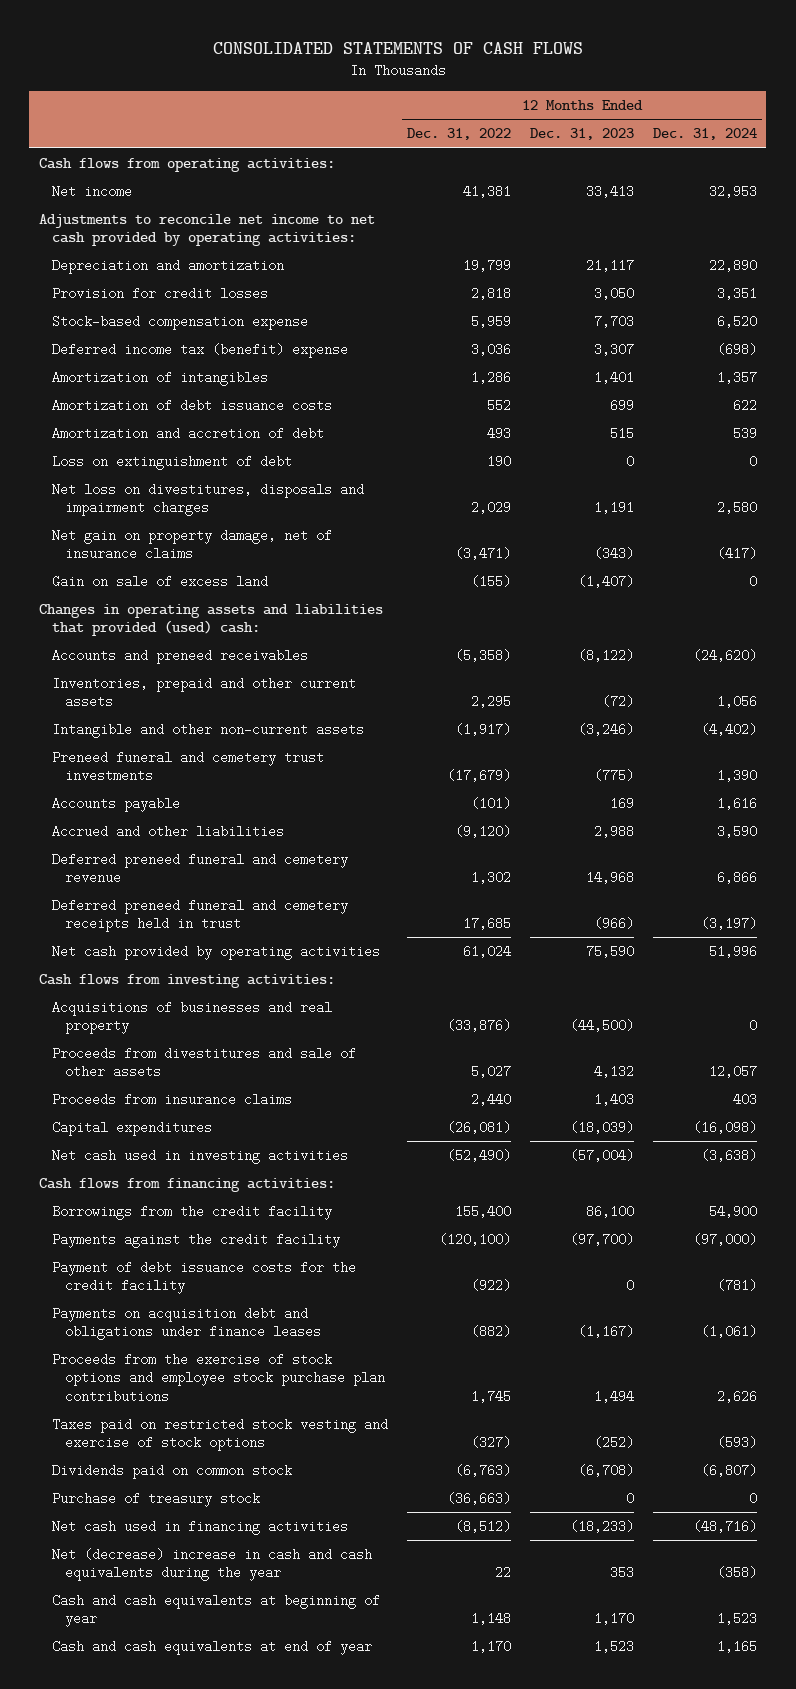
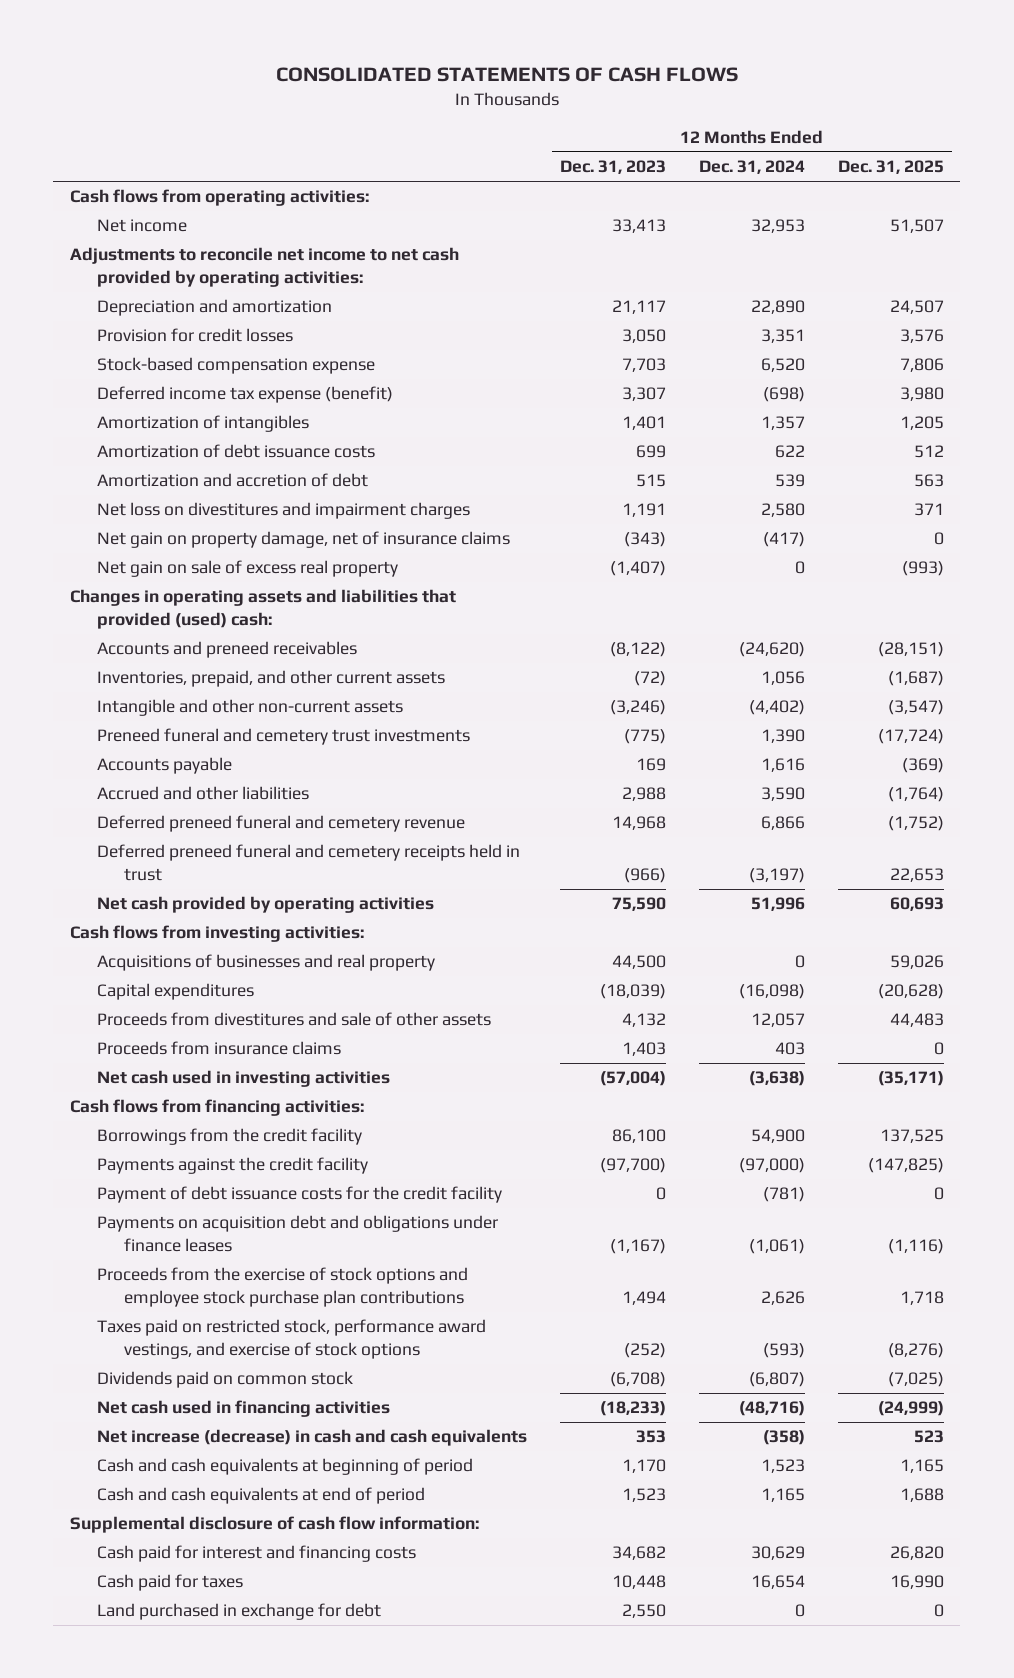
- | 12 Months Ended Dec. 31, 2022 | 12 Months Ended Dec. 31, 2023 | 12 Months Ended Dec. 31, 2024
+ | 12 Months Ended Dec. 31, 2023 | 12 Months Ended Dec. 31, 2024 | 12 Months Ended Dec. 31, 2025
- Deferred income tax (benefit) expense | 3,036 | 3,307 | (698)
+ Deferred income tax expense (benefit) | 3,307 | (698) | 3,980
- Loss on extinguishment of debt | 190 | 0 | 0
- Net loss on divestitures, disposals and impairment charges | 2,029 | 1,191 | 2,580
+ Net loss on divestitures and impairment charges | 1,191 | 2,580 | 371
- Gain on sale of excess land | (155) | (1,407) | 0
+ Net gain on sale of excess real property | (1,407) | 0 | (993)
- Inventories, prepaid and other current assets | 2,295 | (72) | 1,056
+ Inventories, prepaid, and other current assets | (72) | 1,056 | (1,687)
- Acquisitions of businesses and real property | (33,876) | (44,500) | 0
+ Acquisitions of businesses and real property | 44,500 | 0 | 59,026
moved up: Capital expenditures | (18,039) | (16,098) | (20,628)
- Taxes paid on restricted stock vesting and exercise of stock options | (327) | (252) | (593)
+ Taxes paid on restricted stock, performance award vestings, and exercise of stock options | (252) | (593) | (8,276)
- Purchase of treasury stock | (36,663) | 0 | 0
- Net (decrease) increase in cash and cash equivalents during the year | 22 | 353 | (358)
- Cash and cash equivalents at beginning of year | 1,148 | 1,170 | 1,523
- Cash and cash equivalents at end of year | 1,170 | 1,523 | 1,165
+ Net increase (decrease) in cash and cash equivalents | 353 | (358) | 523
+ Cash and cash equivalents at beginning of period | 1,170 | 1,523 | 1,165
+ Cash and cash equivalents at end of period | 1,523 | 1,165 | 1,688
+ Supplemental disclosure of cash flow information:
+ Cash paid for interest and financing costs | 34,682 | 30,629 | 26,820
+ Cash paid for taxes | 10,448 | 16,654 | 16,990
+ Land purchased in exchange for debt | 2,550 | 0 | 0

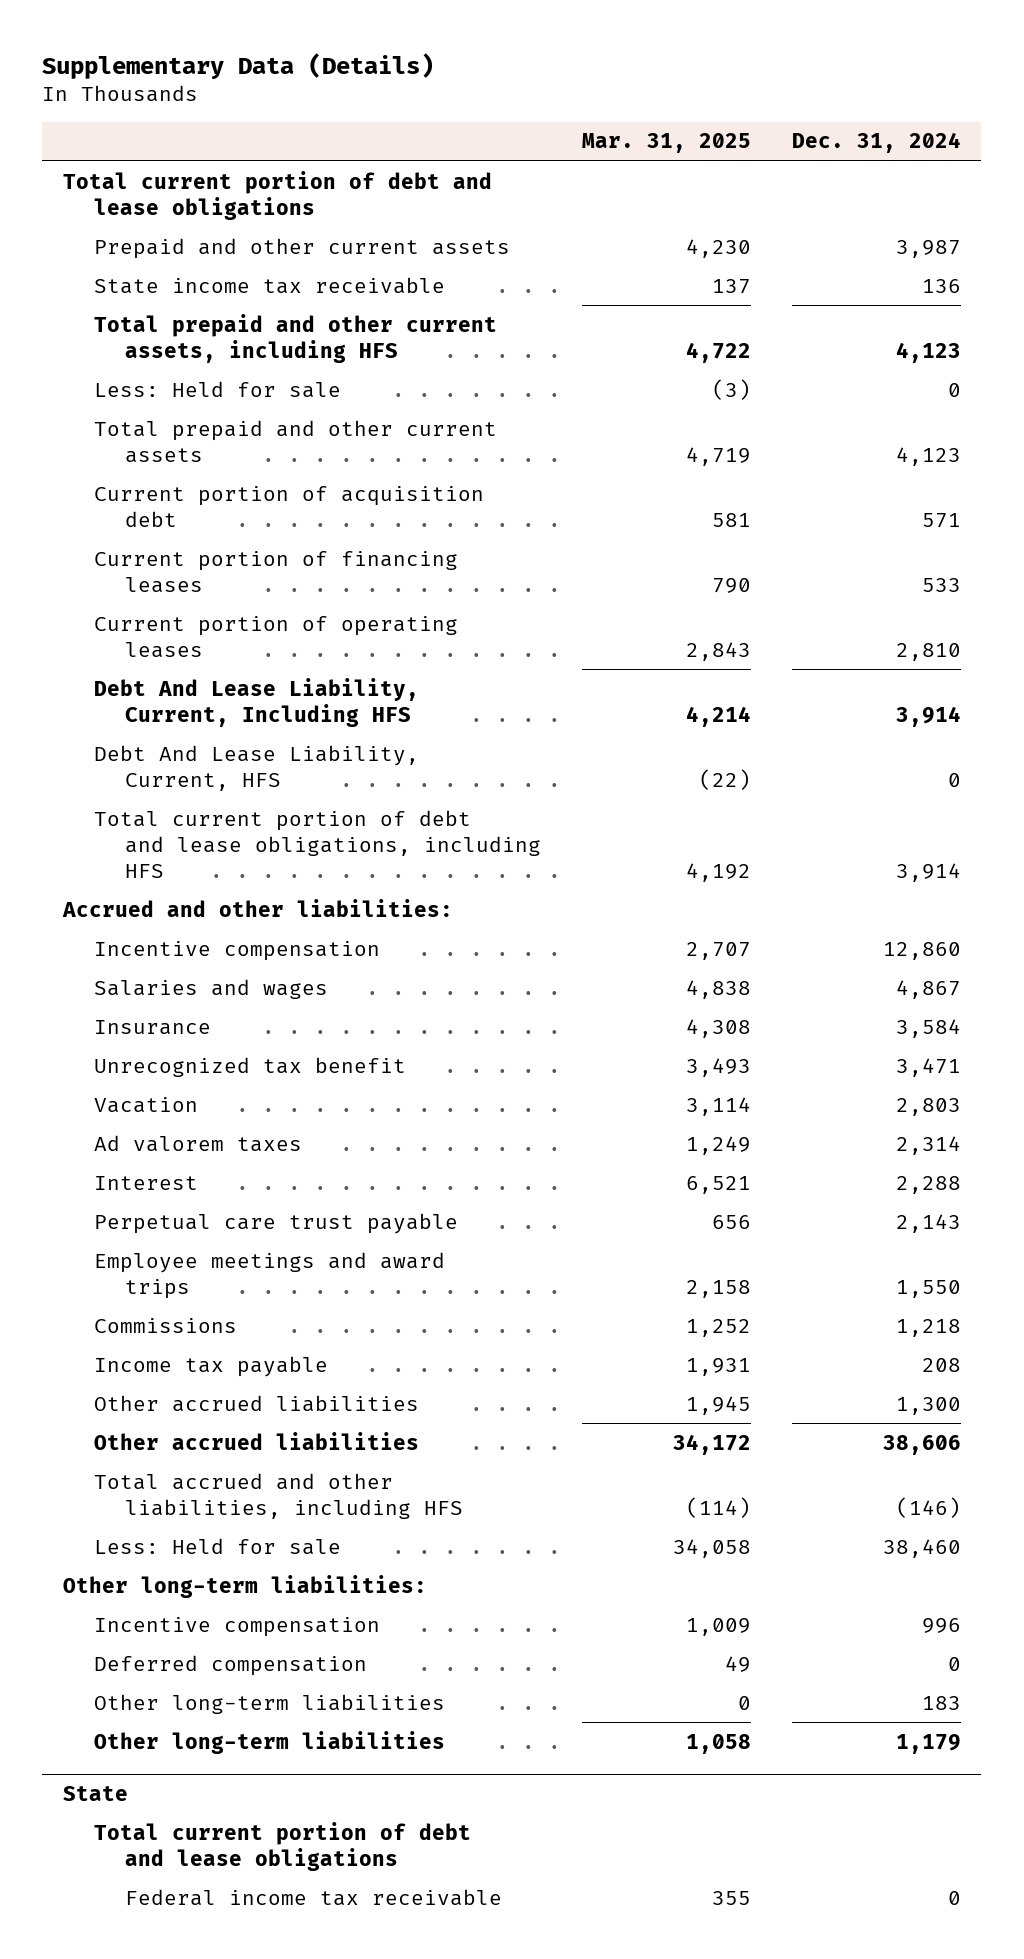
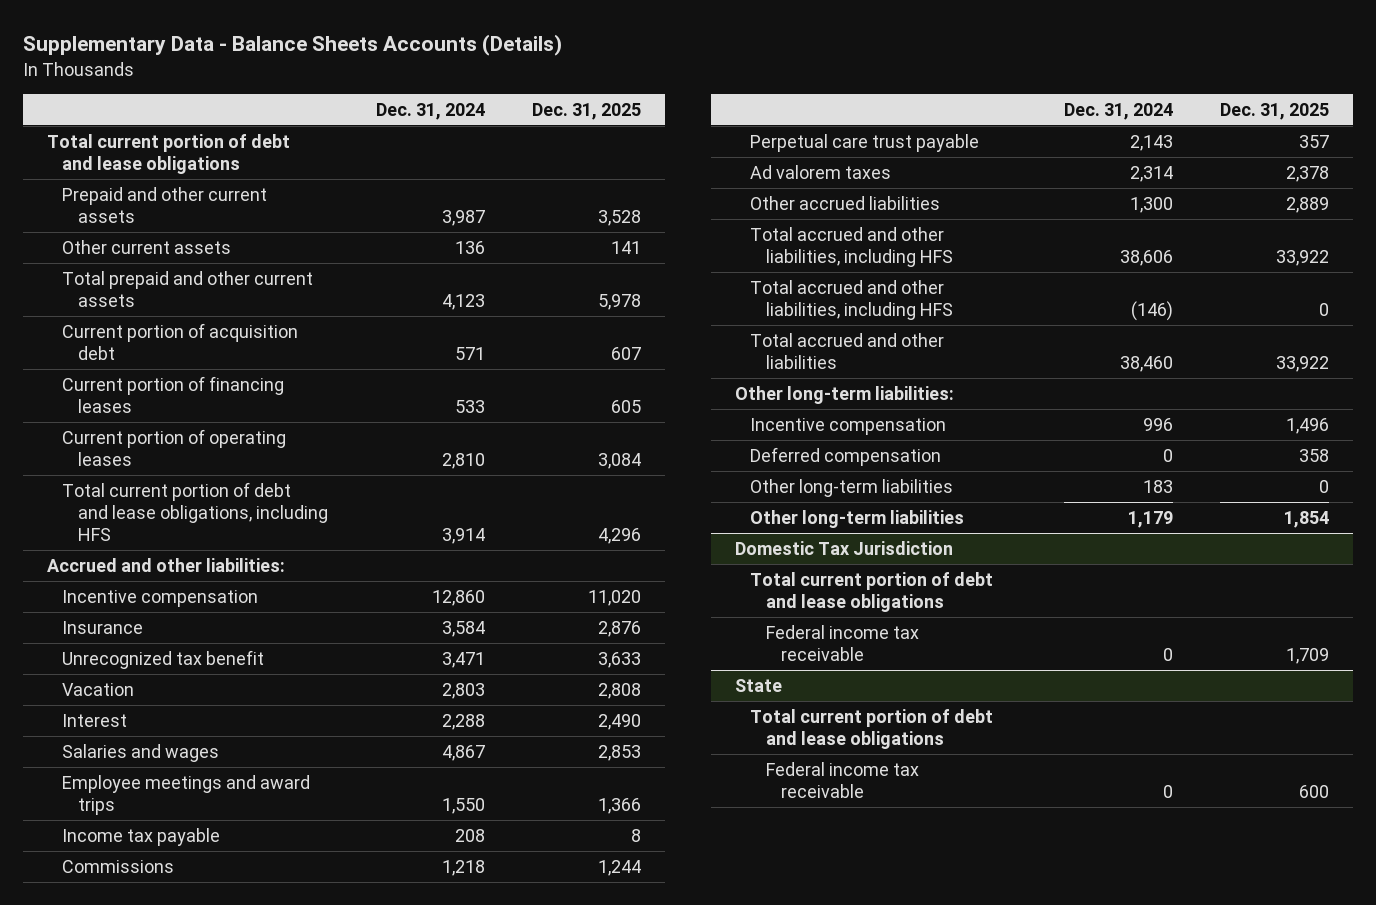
- Supplementary Data (Details)
+ Supplementary Data - Balance Sheets Accounts (Details)
- | Mar. 31, 2025 | Dec. 31, 2024
+ | Dec. 31, 2024 | Dec. 31, 2025
- State income tax receivable | 137 | 136
- Total prepaid and other current assets, including HFS | 4,722 | 4,123
- Less: Held for sale | (3) | 0
+ Other current assets | 136 | 141
- Debt And Lease Liability, Current, Including HFS | 4,214 | 3,914
- Debt And Lease Liability, Current, HFS | (22) | 0
moved down: Salaries and wages | 4,867 | 2,853
moved down: Commissions | 1,218 | 1,244
moved down: Perpetual care trust payable | 2,143 | 357
moved down: Ad valorem taxes | 2,314 | 2,378
- Other accrued liabilities | 34,172 | 38,606
+ Total accrued and other liabilities, including HFS | 38,606 | 33,922
- Less: Held for sale | 34,058 | 38,460
+ Total accrued and other liabilities | 38,460 | 33,922
+ Domestic Tax Jurisdiction
+ Total current portion of debt and lease obligations
+ Federal income tax receivable | 0 | 1,709

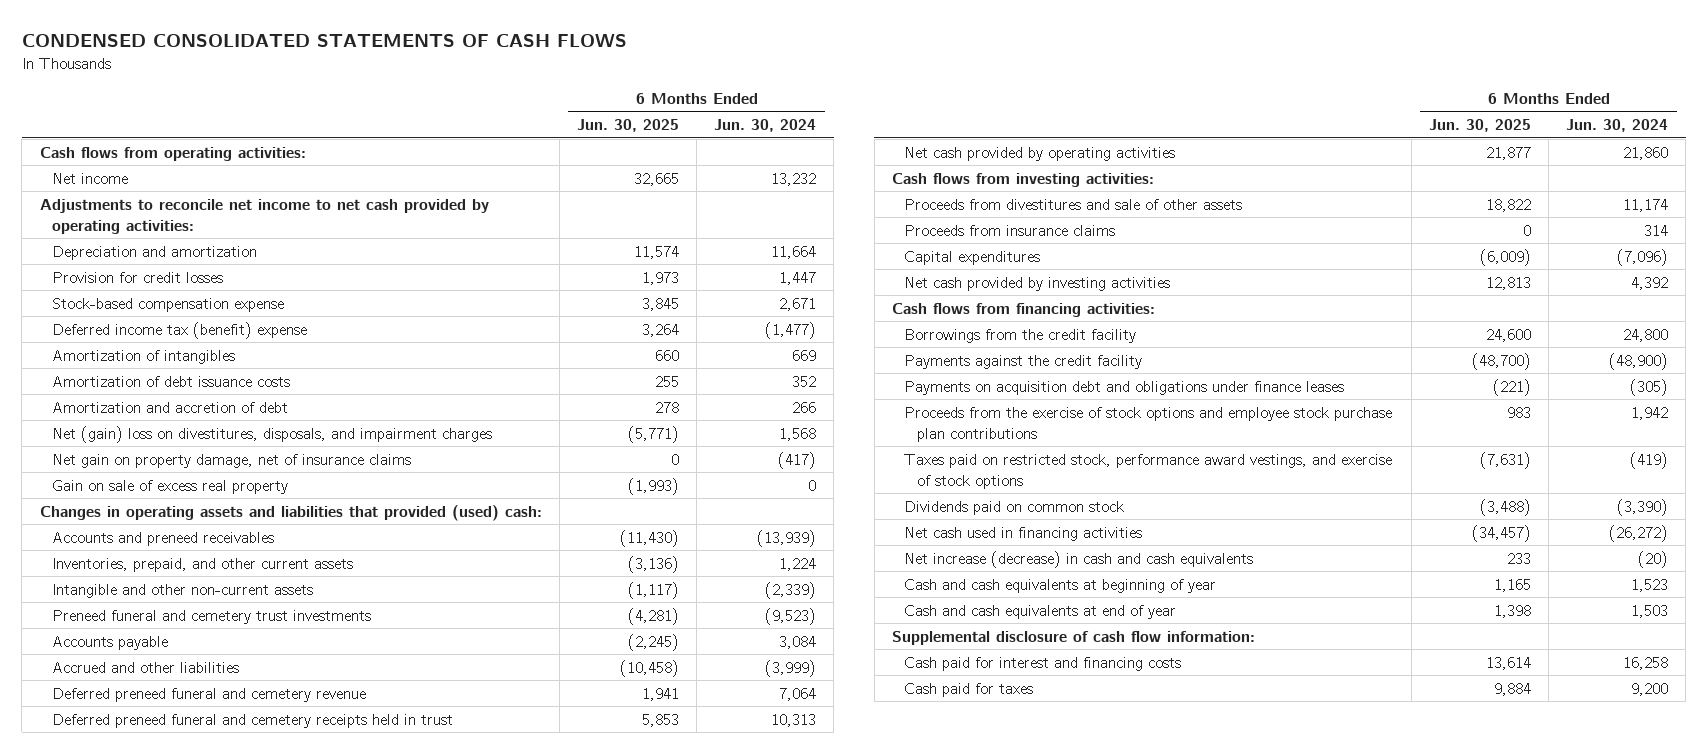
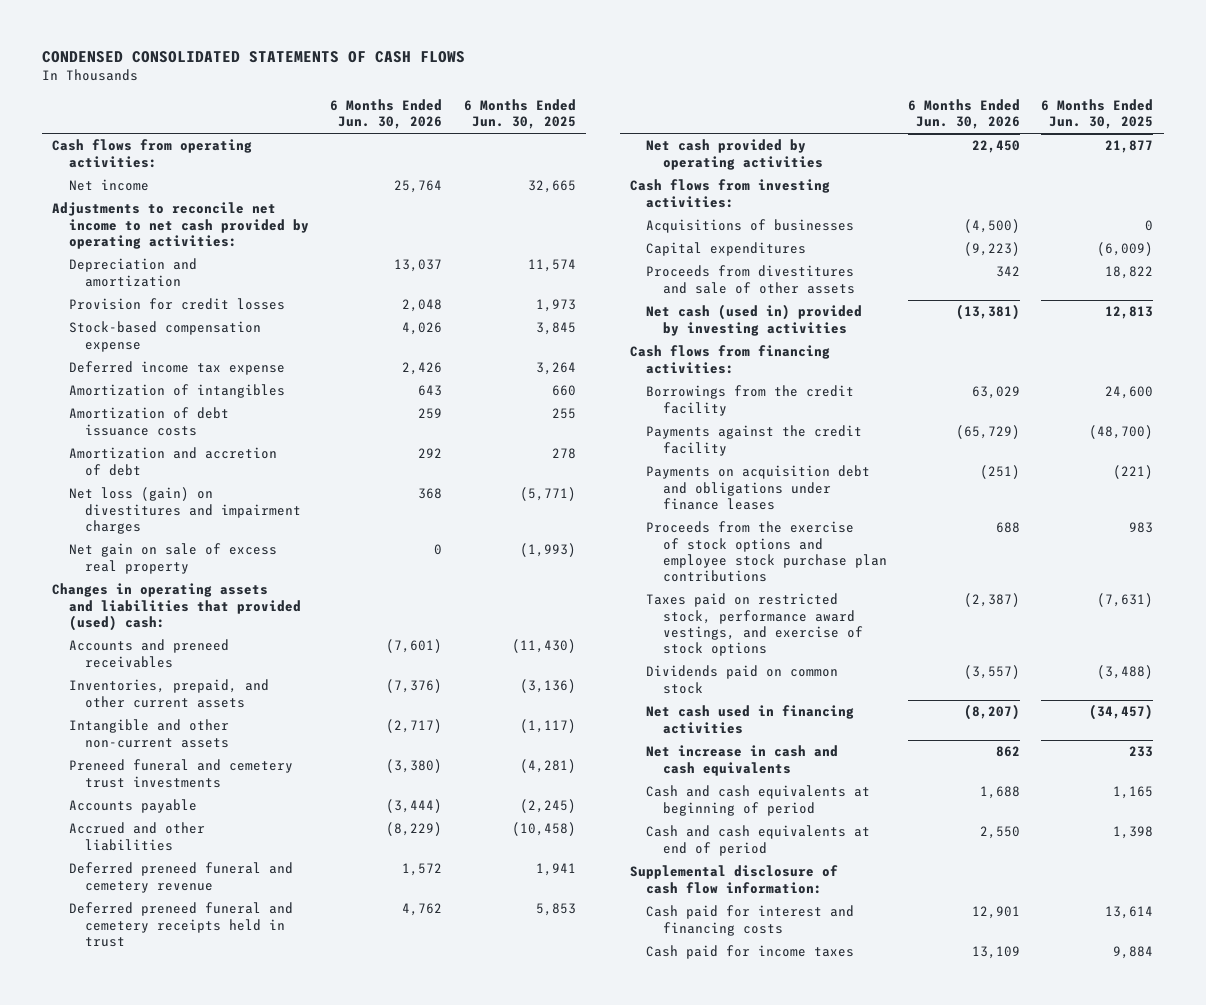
- | 6 Months Ended Jun. 30, 2025 | 6 Months Ended Jun. 30, 2024
+ | 6 Months Ended Jun. 30, 2026 | 6 Months Ended Jun. 30, 2025
- Deferred income tax (benefit) expense | 3,264 | (1,477)
+ Deferred income tax expense | 2,426 | 3,264
- Net (gain) loss on divestitures, disposals, and impairment charges | (5,771) | 1,568
- Net gain on property damage, net of insurance claims | 0 | (417)
- Gain on sale of excess real property | (1,993) | 0
+ Net loss (gain) on divestitures and impairment charges | 368 | (5,771)
+ Net gain on sale of excess real property | 0 | (1,993)
- Proceeds from insurance claims | 0 | 314
+ Acquisitions of businesses | (4,500) | 0
- Net cash provided by investing activities | 12,813 | 4,392
moved down: Proceeds from divestitures and sale of other assets | 342 | 18,822
+ Net cash (used in) provided by investing activities | (13,381) | 12,813
- Net increase (decrease) in cash and cash equivalents | 233 | (20)
- Cash and cash equivalents at beginning of year | 1,165 | 1,523
- Cash and cash equivalents at end of year | 1,398 | 1,503
+ Net increase in cash and cash equivalents | 862 | 233
+ Cash and cash equivalents at beginning of period | 1,688 | 1,165
+ Cash and cash equivalents at end of period | 2,550 | 1,398
- Cash paid for taxes | 9,884 | 9,200
+ Cash paid for income taxes | 13,109 | 9,884

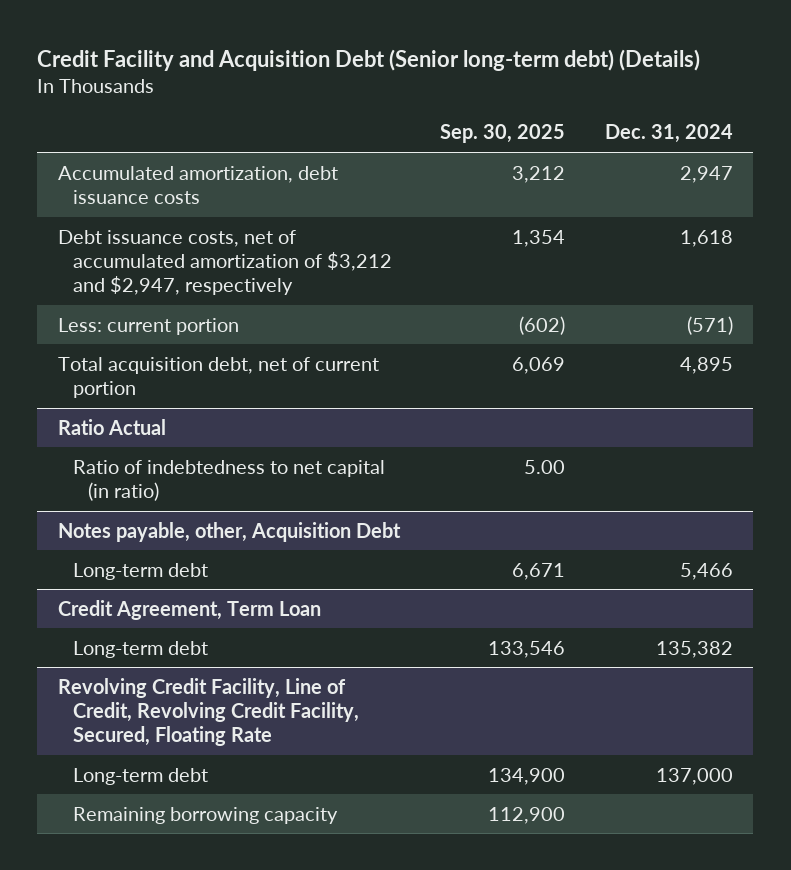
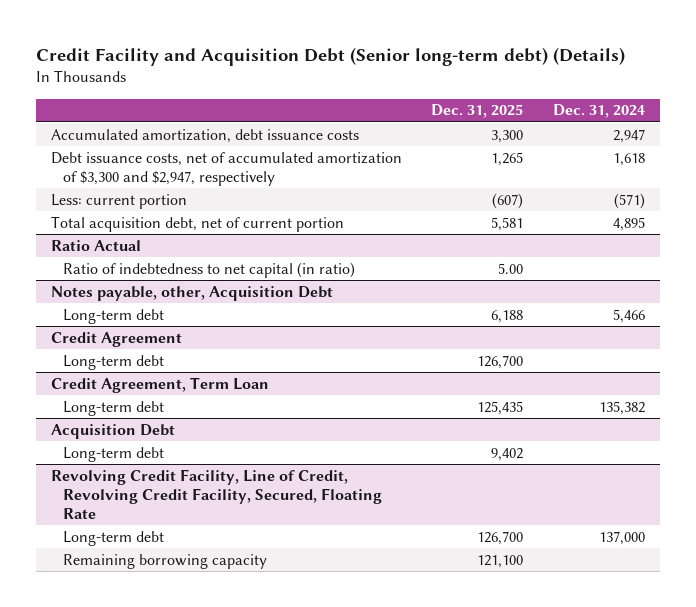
- | Sep. 30, 2025 | Dec. 31, 2024
+ | Dec. 31, 2025 | Dec. 31, 2024
- Debt issuance costs, net of accumulated amortization of $3,212 and $2,947, respectively | 1,354 | 1,618
+ Debt issuance costs, net of accumulated amortization of $3,300 and $2,947, respectively | 1,265 | 1,618
+ Credit Agreement
+ Long-term debt | 126,700 |
+ Acquisition Debt
+ Long-term debt | 9,402 |

